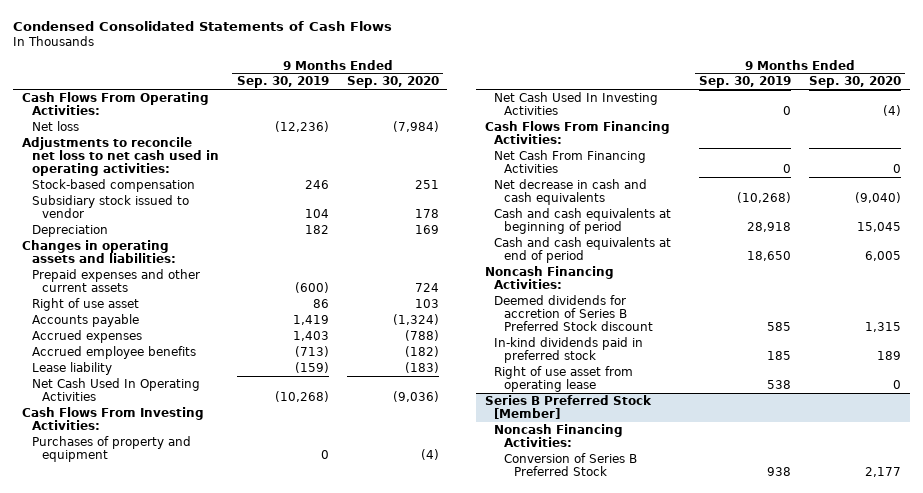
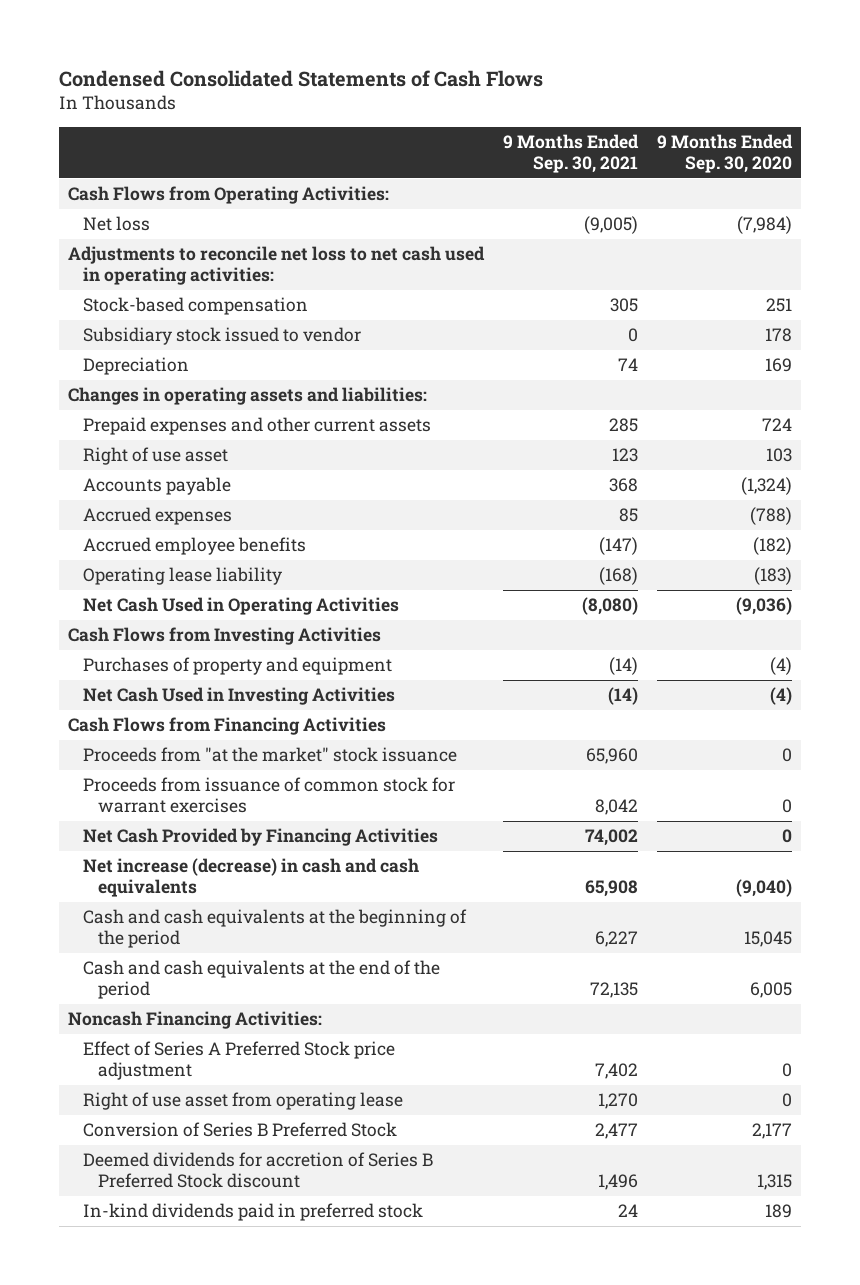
- | 9 Months Ended Sep. 30, 2019 | 9 Months Ended Sep. 30, 2020
+ | 9 Months Ended Sep. 30, 2021 | 9 Months Ended Sep. 30, 2020
- Cash Flows From Operating Activities:
+ Cash Flows from Operating Activities:
- Lease liability | (159) | (183)
- Net Cash Used In Operating Activities | (10,268) | (9,036)
- Cash Flows From Investing Activities:
+ Operating lease liability | (168) | (183)
+ Net Cash Used in Operating Activities | (8,080) | (9,036)
+ Cash Flows from Investing Activities
- Net Cash Used In Investing Activities | 0 | (4)
- Cash Flows From Financing Activities:
- Net Cash From Financing Activities | 0 | 0
- Net decrease in cash and cash equivalents | (10,268) | (9,040)
- Cash and cash equivalents at beginning of period | 28,918 | 15,045
- Cash and cash equivalents at end of period | 18,650 | 6,005
+ Net Cash Used in Investing Activities | (14) | (4)
+ Cash Flows from Financing Activities
+ Proceeds from "at the market" stock issuance | 65,960 | 0
+ Proceeds from issuance of common stock for warrant exercises | 8,042 | 0
+ Net Cash Provided by Financing Activities | 74,002 | 0
+ Net increase (decrease) in cash and cash equivalents | 65,908 | (9,040)
+ Cash and cash equivalents at the beginning of the period | 6,227 | 15,045
+ Cash and cash equivalents at the end of the period | 72,135 | 6,005
+ Effect of Series A Preferred Stock price adjustment | 7,402 | 0
- Series B Preferred Stock [Member]
- Noncash Financing Activities:
moved down: Deemed dividends for accretion of Series B Preferred Stock discount | 1,496 | 1,315
moved down: In-kind dividends paid in preferred stock | 24 | 189

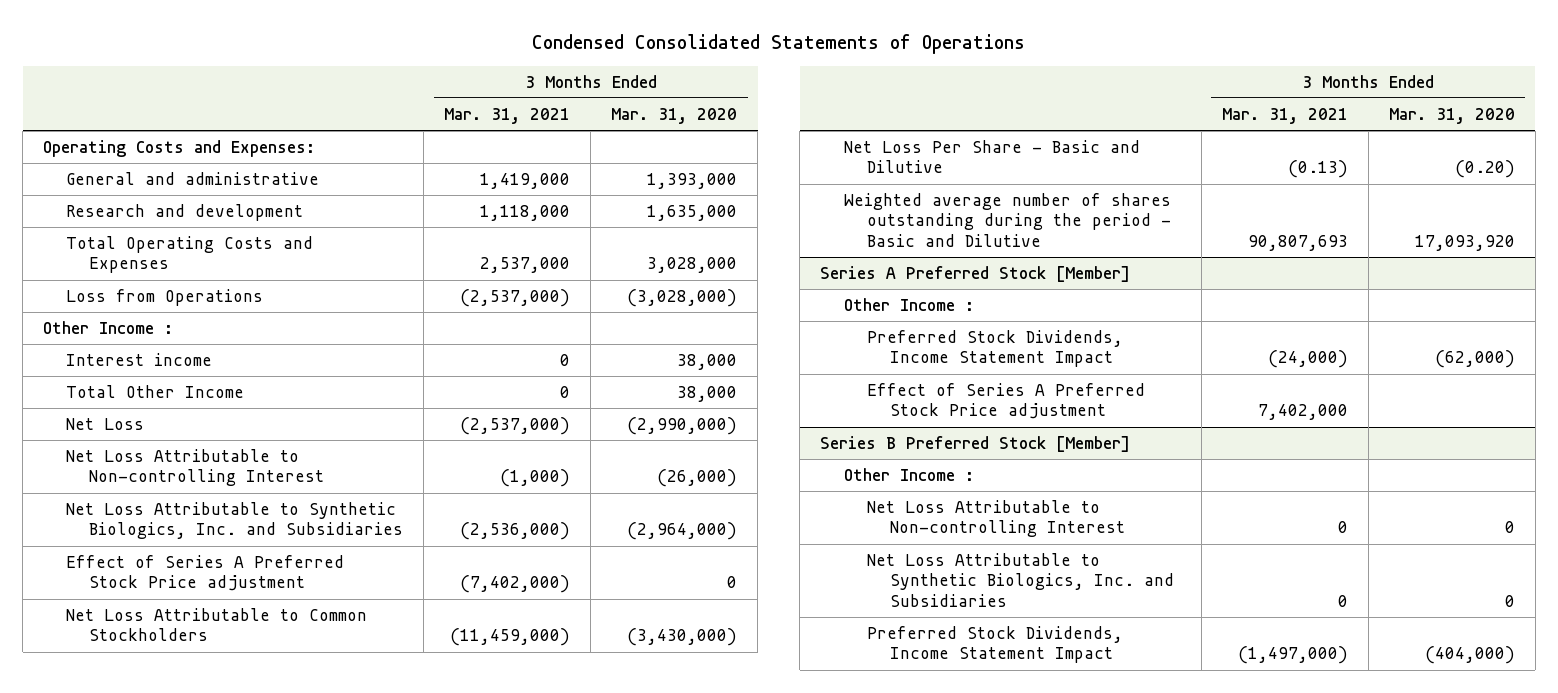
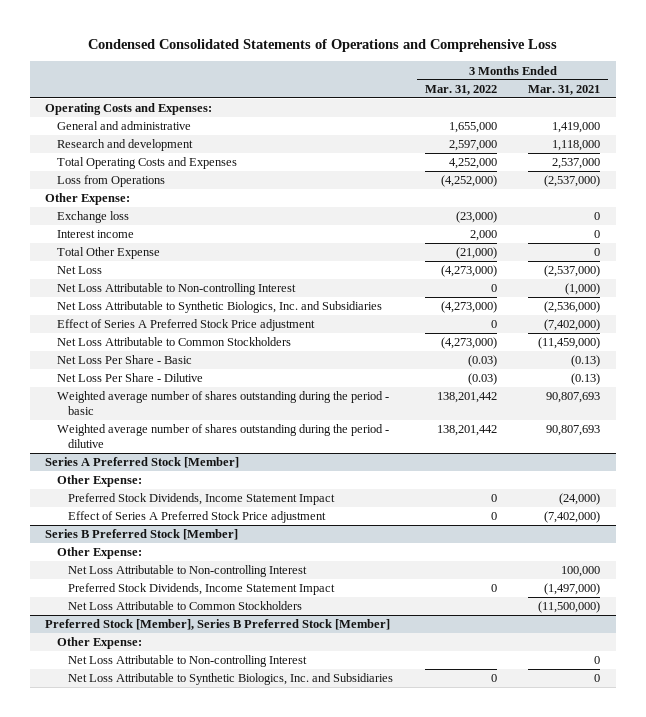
- Condensed Consolidated Statements of Operations
+ Condensed Consolidated Statements of Operations and Comprehensive Loss
- | 3 Months Ended Mar. 31, 2021 | 3 Months Ended Mar. 31, 2020
+ | 3 Months Ended Mar. 31, 2022 | 3 Months Ended Mar. 31, 2021
- Other Income :
+ Other Expense:
+ Exchange loss | (23,000) | 0
- Total Other Income | 0 | 38,000
+ Total Other Expense | (21,000) | 0
- Net Loss Per Share - Basic and Dilutive | (0.13) | (0.20)
- Weighted average number of shares outstanding during the period - Basic and Dilutive | 90,807,693 | 17,093,920
+ Net Loss Per Share - Basic | (0.03) | (0.13)
+ Net Loss Per Share - Dilutive | (0.03) | (0.13)
+ Weighted average number of shares outstanding during the period - basic | 138,201,442 | 90,807,693
+ Weighted average number of shares outstanding during the period - dilutive | 138,201,442 | 90,807,693
@ Series A Preferred Stock [Member]
- Other Income :
+ Other Expense:
- Effect of Series A Preferred Stock Price adjustment | 7,402,000 |
+ Effect of Series A Preferred Stock Price adjustment | 0 | (7,402,000)
@ Series B Preferred Stock [Member]
- Other Income :
+ Other Expense:
+ Net Loss Attributable to Non-controlling Interest | | 100,000
moved up: Preferred Stock Dividends, Income Statement Impact | 0 | (1,497,000)
+ Net Loss Attributable to Common Stockholders | | (11,500,000)
+ Preferred Stock [Member], Series B Preferred Stock [Member]
+ Other Expense:

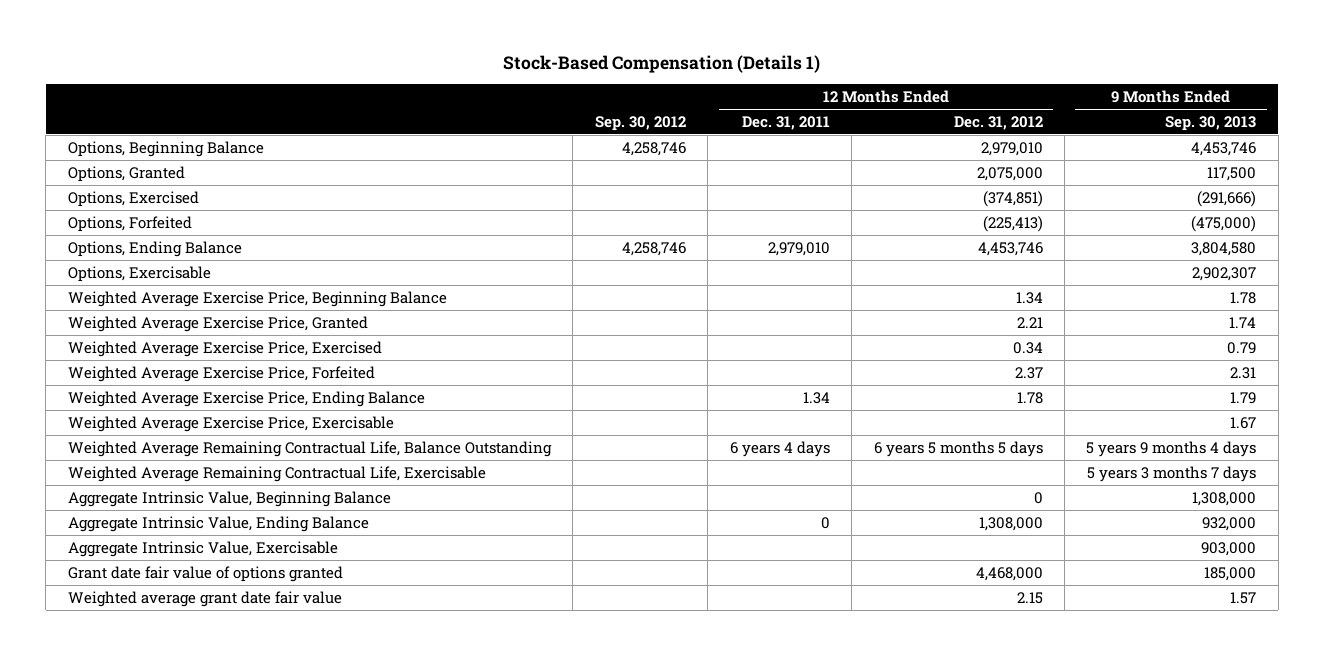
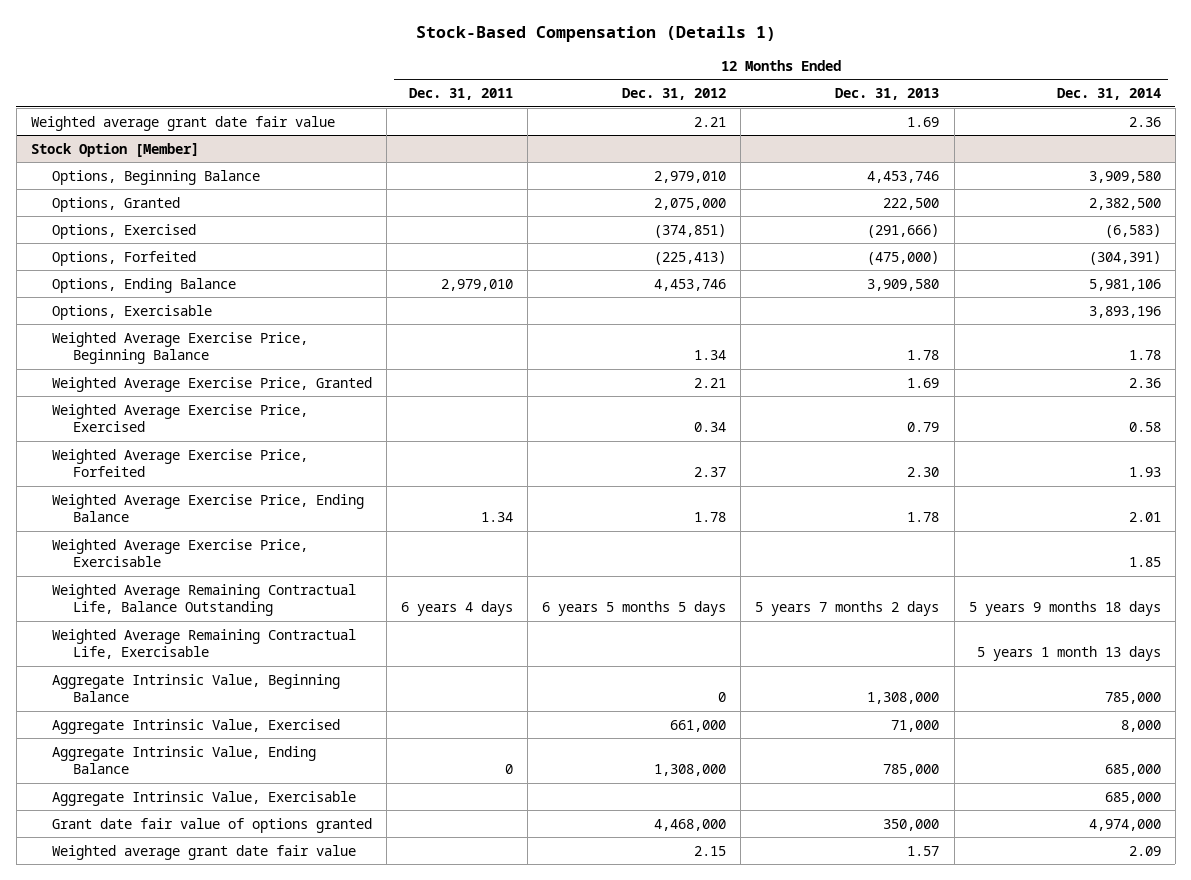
- | Sep. 30, 2012 | 12 Months Ended Dec. 31, 2011 | 12 Months Ended Dec. 31, 2012 | 9 Months Ended Sep. 30, 2013
+ | 12 Months Ended Dec. 31, 2011 | 12 Months Ended Dec. 31, 2012 | 12 Months Ended Dec. 31, 2013 | 12 Months Ended Dec. 31, 2014
+ Weighted average grant date fair value | | 2.21 | 1.69 | 2.36
+ Stock Option [Member]
+ Aggregate Intrinsic Value, Exercised | | 661,000 | 71,000 | 8,000

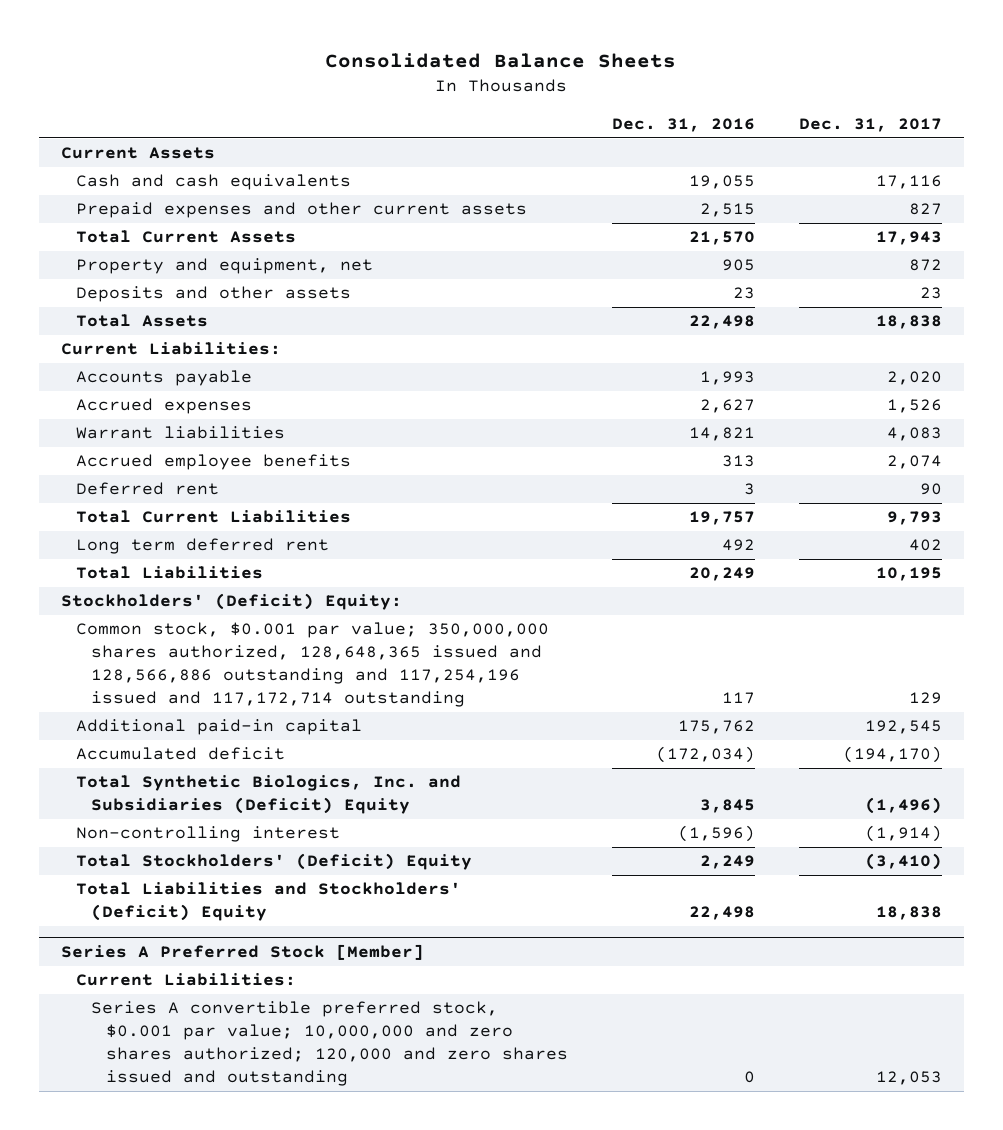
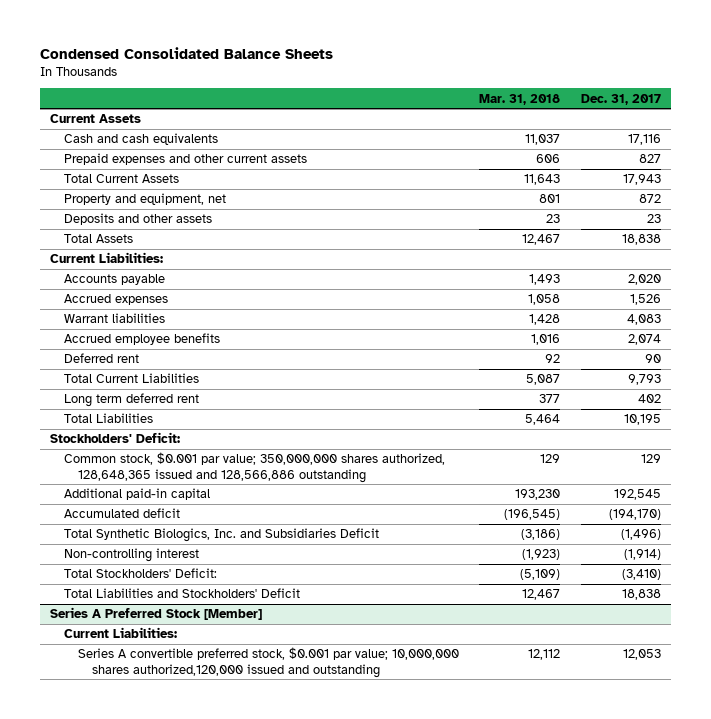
- Consolidated Balance Sheets
+ Condensed Consolidated Balance Sheets
- | Dec. 31, 2016 | Dec. 31, 2017
+ | Mar. 31, 2018 | Dec. 31, 2017
- Stockholders' (Deficit) Equity:
- Common stock, $0.001 par value; 350,000,000 shares authorized, 128,648,365 issued and 128,566,886 outstanding and 117,254,196 issued and 117,172,714 outstanding | 117 | 129
+ Stockholders' Deficit:
+ Common stock, $0.001 par value; 350,000,000 shares authorized, 128,648,365 issued and 128,566,886 outstanding | 129 | 129
- Total Synthetic Biologics, Inc. and Subsidiaries (Deficit) Equity | 3,845 | (1,496)
+ Total Synthetic Biologics, Inc. and Subsidiaries Deficit | (3,186) | (1,496)
- Total Stockholders' (Deficit) Equity | 2,249 | (3,410)
- Total Liabilities and Stockholders' (Deficit) Equity | 22,498 | 18,838
+ Total Stockholders' Deficit: | (5,109) | (3,410)
+ Total Liabilities and Stockholders' Deficit | 12,467 | 18,838
@ Series A Preferred Stock [Member]
- Series A convertible preferred stock, $0.001 par value; 10,000,000 and zero shares authorized; 120,000 and zero shares issued and outstanding | 0 | 12,053
+ Series A convertible preferred stock, $0.001 par value; 10,000,000 shares authorized,120,000 issued and outstanding | 12,112 | 12,053

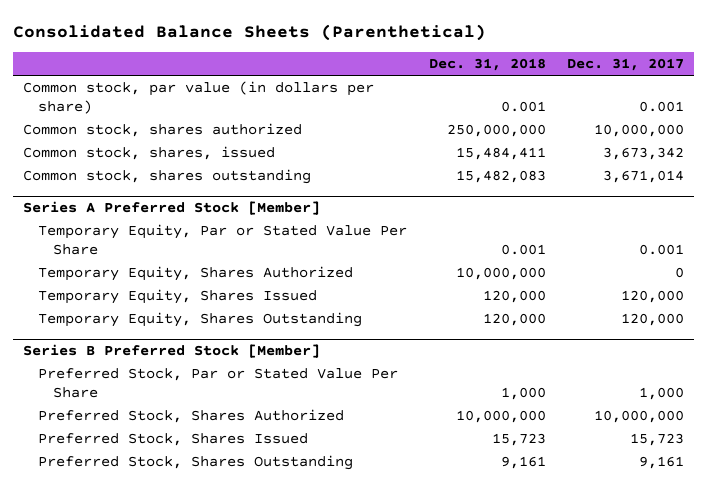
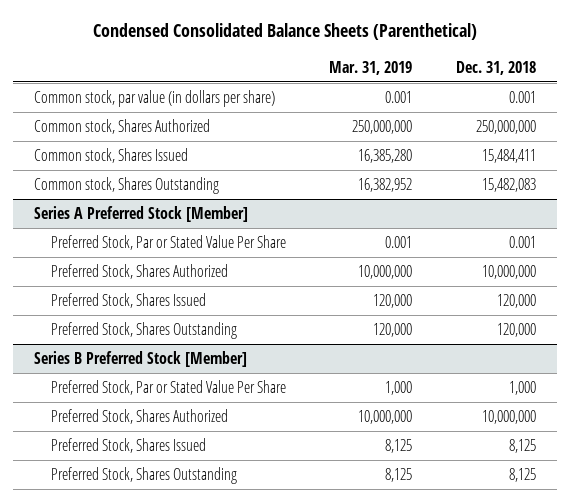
- Consolidated Balance Sheets (Parenthetical)
+ Condensed Consolidated Balance Sheets (Parenthetical)
- | Dec. 31, 2018 | Dec. 31, 2017
+ | Mar. 31, 2019 | Dec. 31, 2018
- Common stock, shares authorized | 250,000,000 | 10,000,000
- Common stock, shares, issued | 15,484,411 | 3,673,342
- Common stock, shares outstanding | 15,482,083 | 3,671,014
+ Common stock, Shares Authorized | 250,000,000 | 250,000,000
+ Common stock, Shares Issued | 16,385,280 | 15,484,411
+ Common stock, Shares Outstanding | 16,382,952 | 15,482,083
@ Series A Preferred Stock [Member]
- Temporary Equity, Par or Stated Value Per Share | 0.001 | 0.001
- Temporary Equity, Shares Authorized | 10,000,000 | 0
- Temporary Equity, Shares Issued | 120,000 | 120,000
- Temporary Equity, Shares Outstanding | 120,000 | 120,000
+ Preferred Stock, Par or Stated Value Per Share | 0.001 | 0.001
+ Preferred Stock, Shares Authorized | 10,000,000 | 10,000,000
+ Preferred Stock, Shares Issued | 120,000 | 120,000
+ Preferred Stock, Shares Outstanding | 120,000 | 120,000
@ Series B Preferred Stock [Member]
- Preferred Stock, Shares Issued | 15,723 | 15,723
- Preferred Stock, Shares Outstanding | 9,161 | 9,161
+ Preferred Stock, Shares Issued | 8,125 | 8,125
+ Preferred Stock, Shares Outstanding | 8,125 | 8,125

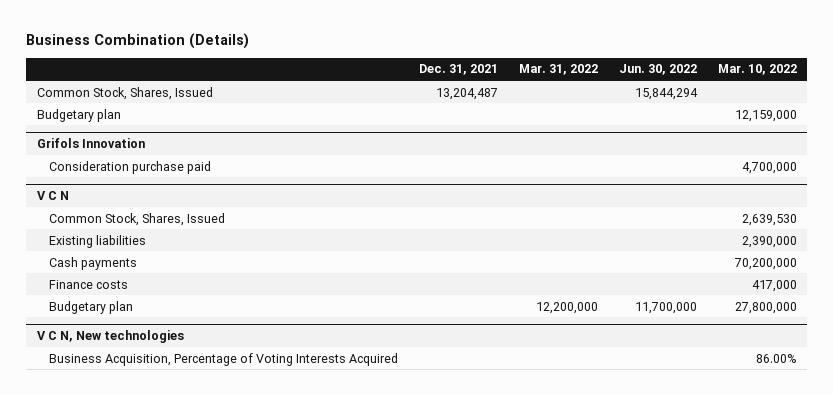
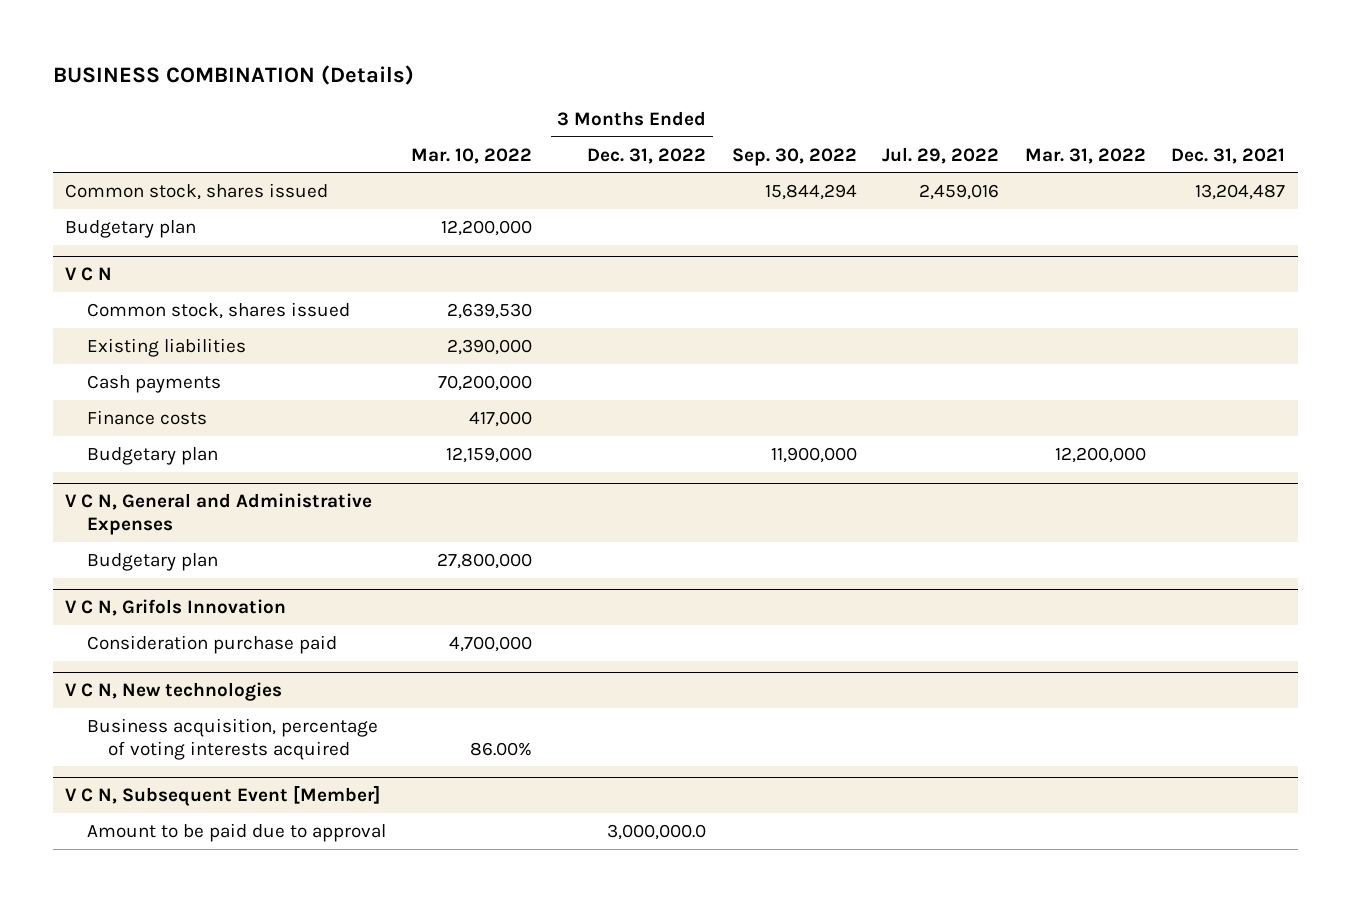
- Business Combination (Details)
+ BUSINESS COMBINATION (Details)
- | Dec. 31, 2021 | Mar. 31, 2022 | Jun. 30, 2022 | Mar. 10, 2022
+ | Mar. 10, 2022 | 3 Months Ended Dec. 31, 2022 | Sep. 30, 2022 | Jul. 29, 2022 | Mar. 31, 2022 | Dec. 31, 2021
- Common Stock, Shares, Issued | 13,204,487 | | 15,844,294 |
- Budgetary plan | | | | 12,159,000
- Grifols Innovation
- Consideration purchase paid | | | | 4,700,000
+ Common stock, shares issued | | | 15,844,294 | 2,459,016 | | 13,204,487
+ Budgetary plan | 12,200,000 | | | | |
@ V C N
- Common Stock, Shares, Issued | | | | 2,639,530
+ Common stock, shares issued | 2,639,530 | | | | |
- Budgetary plan | | 12,200,000 | 11,700,000 | 27,800,000
+ Budgetary plan | 12,159,000 | | 11,900,000 | | 12,200,000 |
+ V C N, General and Administrative Expenses
+ Budgetary plan | 27,800,000 | | | | |
+ V C N, Grifols Innovation
+ Consideration purchase paid | 4,700,000 | | | | |
@ V C N, New technologies
- Business Acquisition, Percentage of Voting Interests Acquired | | | | 86.00%
+ Business acquisition, percentage of voting interests acquired | 86.00% | | | | |
+ V C N, Subsequent Event [Member]
+ Amount to be paid due to approval | | 3,000,000.0 | | | |

